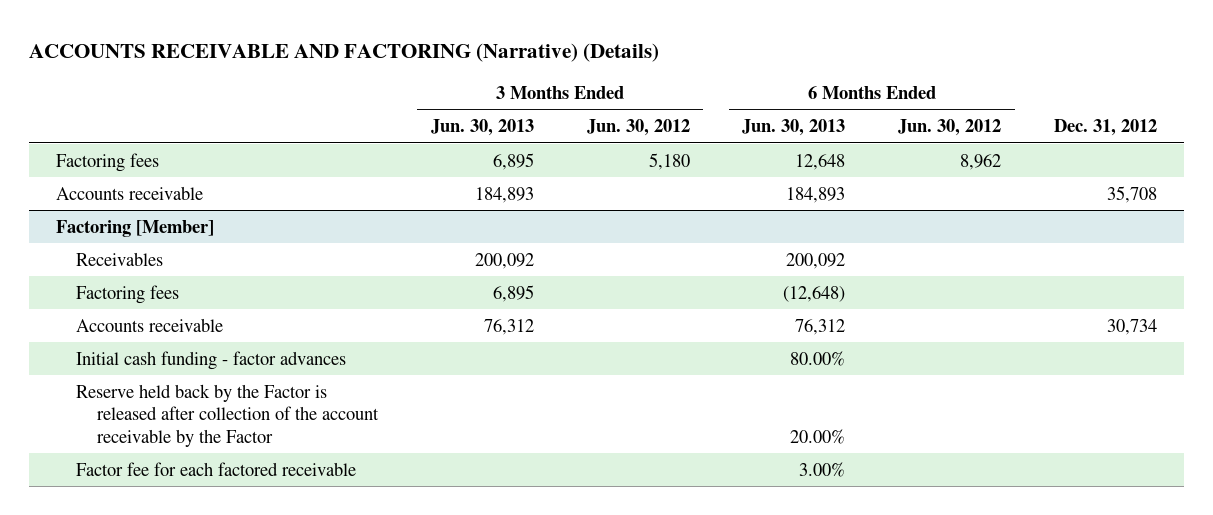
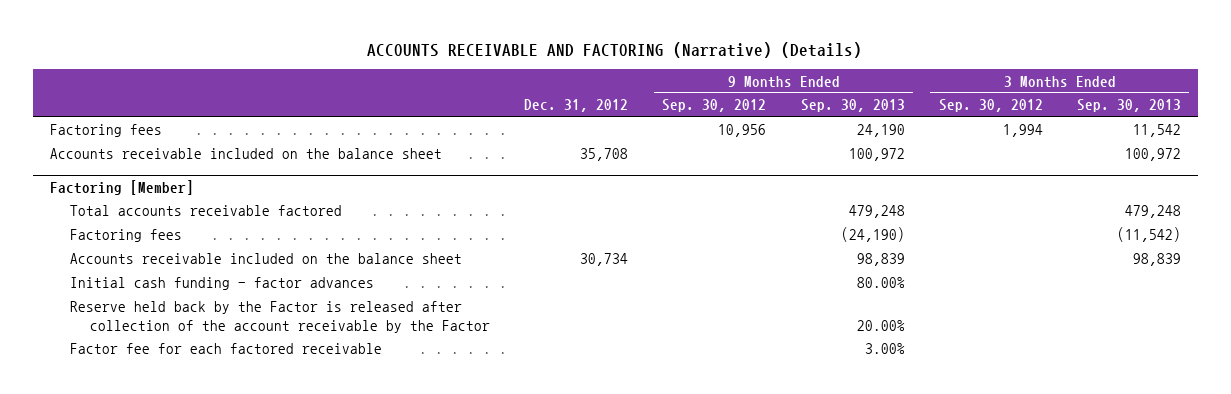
- | 3 Months Ended Jun. 30, 2013 | 3 Months Ended Jun. 30, 2012 | 6 Months Ended Jun. 30, 2013 | 6 Months Ended Jun. 30, 2012 | Dec. 31, 2012
+ | Dec. 31, 2012 | 9 Months Ended Sep. 30, 2012 | 9 Months Ended Sep. 30, 2013 | 3 Months Ended Sep. 30, 2012 | 3 Months Ended Sep. 30, 2013
- Accounts receivable | 184,893 | | 184,893 | | 35,708
+ Accounts receivable included on the balance sheet | 35,708 | | 100,972 | | 100,972
@ Factoring [Member]
- Receivables | 200,092 | | 200,092 | |
+ Total accounts receivable factored | | | 479,248 | | 479,248
- Accounts receivable | 76,312 | | 76,312 | | 30,734
+ Accounts receivable included on the balance sheet | 30,734 | | 98,839 | | 98,839

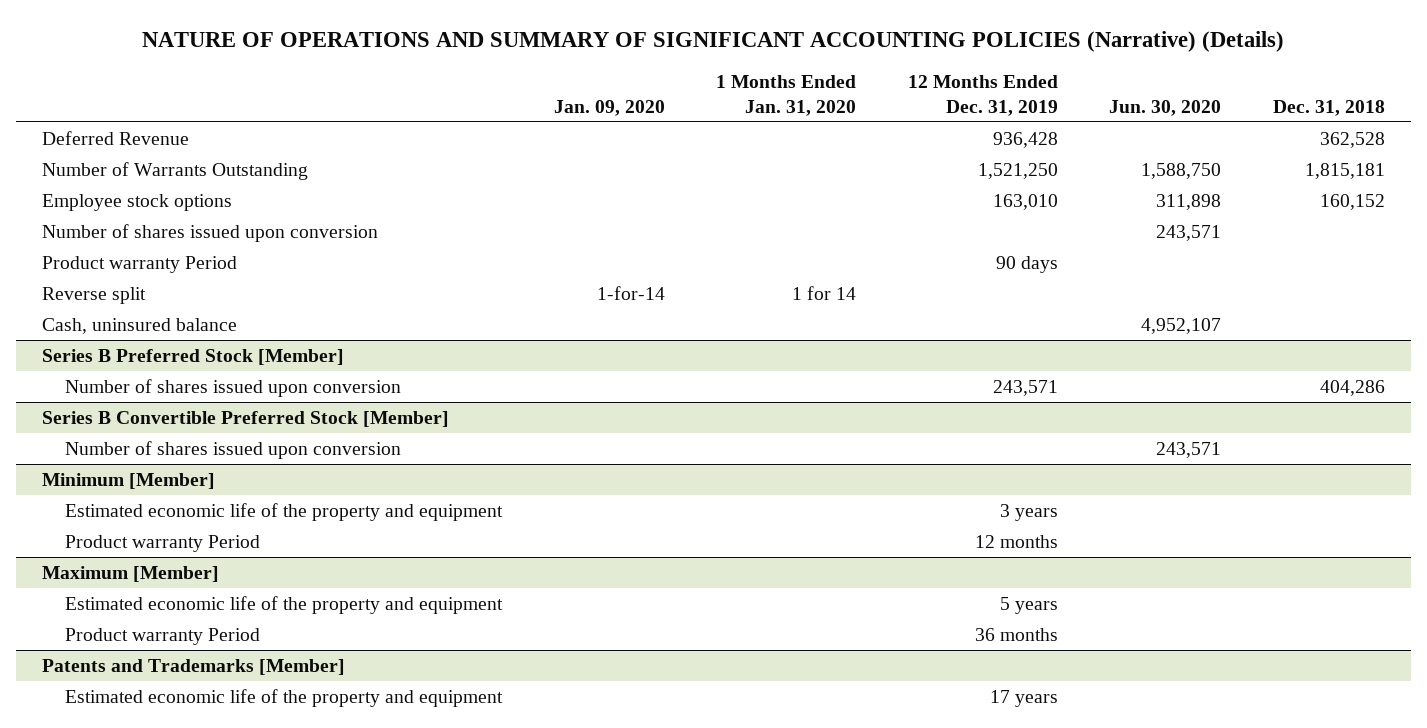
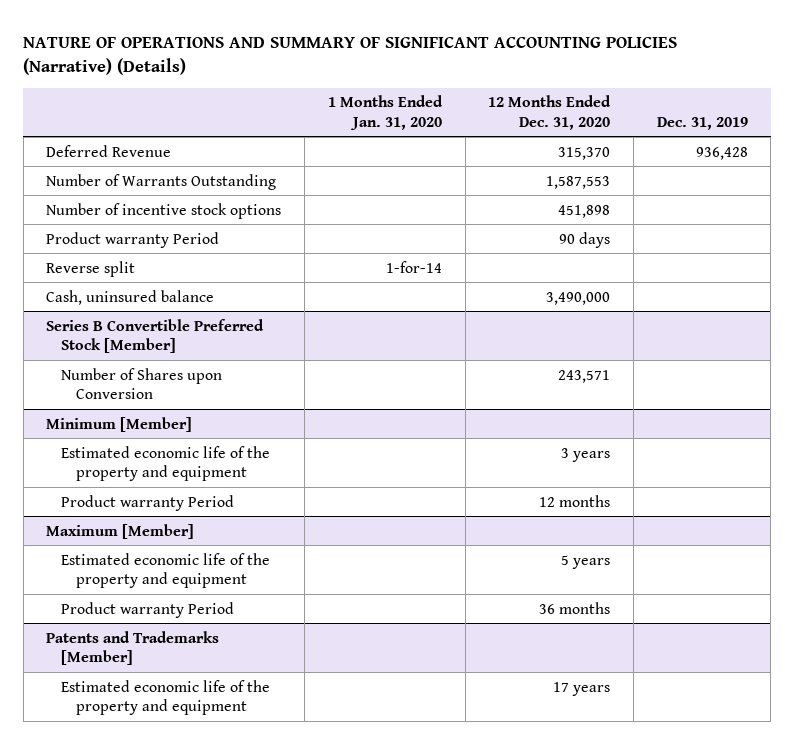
- | Jan. 09, 2020 | 1 Months Ended Jan. 31, 2020 | 12 Months Ended Dec. 31, 2019 | Jun. 30, 2020 | Dec. 31, 2018
+ | 1 Months Ended Jan. 31, 2020 | 12 Months Ended Dec. 31, 2020 | Dec. 31, 2019
- Employee stock options | | | 163,010 | 311,898 | 160,152
- Number of shares issued upon conversion | | | | 243,571 |
+ Number of incentive stock options | | 451,898 |
- Reverse split | 1-for-14 | 1 for 14 | | |
+ Reverse split | 1-for-14 | |
- Series B Preferred Stock [Member]
- Number of shares issued upon conversion | | | 243,571 | | 404,286
@ Series B Convertible Preferred Stock [Member]
- Number of shares issued upon conversion | | | | 243,571 |
+ Number of Shares upon Conversion | | 243,571 |

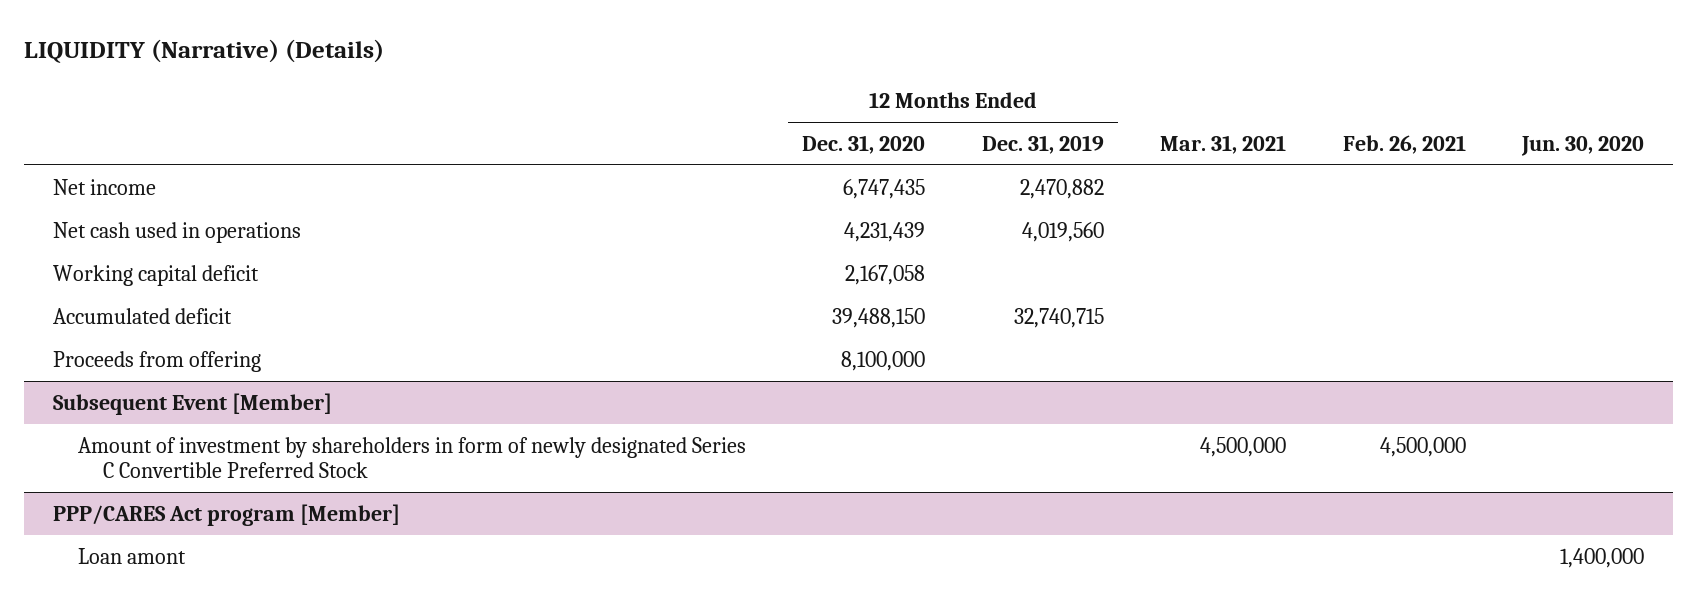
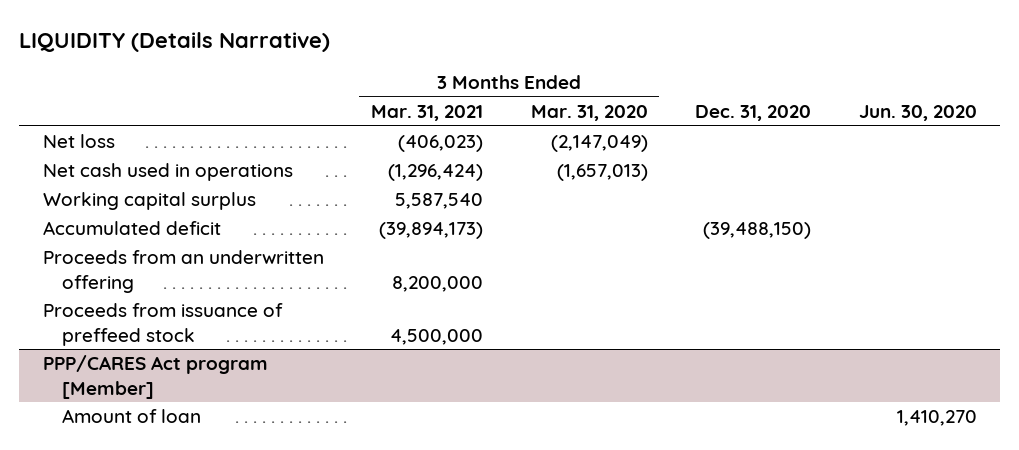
- LIQUIDITY (Narrative) (Details)
+ LIQUIDITY (Details Narrative)
- | 12 Months Ended Dec. 31, 2020 | 12 Months Ended Dec. 31, 2019 | Mar. 31, 2021 | Feb. 26, 2021 | Jun. 30, 2020
+ | 3 Months Ended Mar. 31, 2021 | 3 Months Ended Mar. 31, 2020 | Dec. 31, 2020 | Jun. 30, 2020
- Net income | 6,747,435 | 2,470,882 | | |
+ Net loss | (406,023) | (2,147,049) | |
- Working capital deficit | 2,167,058 | | | |
+ Working capital surplus | 5,587,540 | | |
- Proceeds from offering | 8,100,000 | | | |
- Subsequent Event [Member]
- Amount of investment by shareholders in form of newly designated Series C Convertible Preferred Stock | | | 4,500,000 | 4,500,000 |
+ Proceeds from an underwritten offering | 8,200,000 | | |
+ Proceeds from issuance of preffeed stock | 4,500,000 | | |
@ PPP/CARES Act program [Member]
- Loan amont | | | | | 1,400,000
+ Amount of loan | | | | 1,410,270

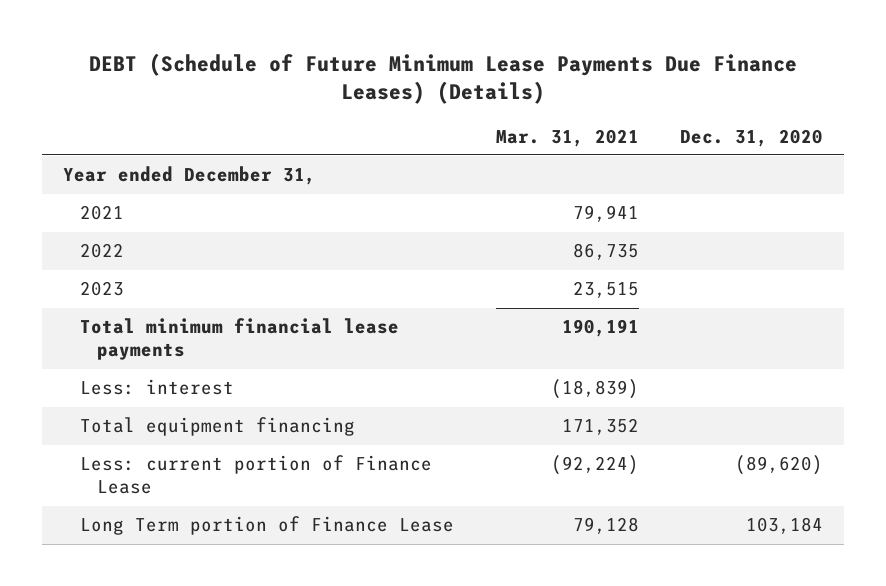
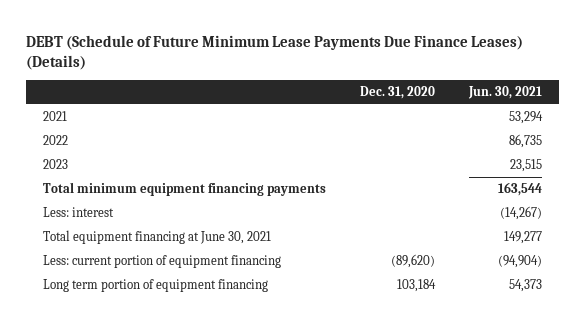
- | Mar. 31, 2021 | Dec. 31, 2020
+ | Dec. 31, 2020 | Jun. 30, 2021
- Year ended December 31,
- Total minimum financial lease payments | 190,191 |
+ Total minimum equipment financing payments | | 163,544
- Total equipment financing | 171,352 |
- Less: current portion of Finance Lease | (92,224) | (89,620)
- Long Term portion of Finance Lease | 79,128 | 103,184
+ Total equipment financing at June 30, 2021 | | 149,277
+ Less: current portion of equipment financing | (89,620) | (94,904)
+ Long term portion of equipment financing | 103,184 | 54,373

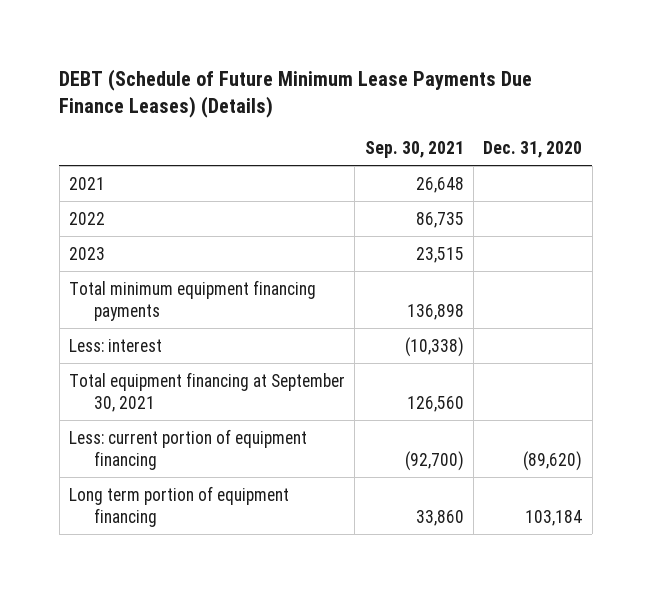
- | Dec. 31, 2020 | Jun. 30, 2021
+ | Sep. 30, 2021 | Dec. 31, 2020
- Total equipment financing at June 30, 2021 | | 149,277
+ Total equipment financing at September 30, 2021 | 126,560 |

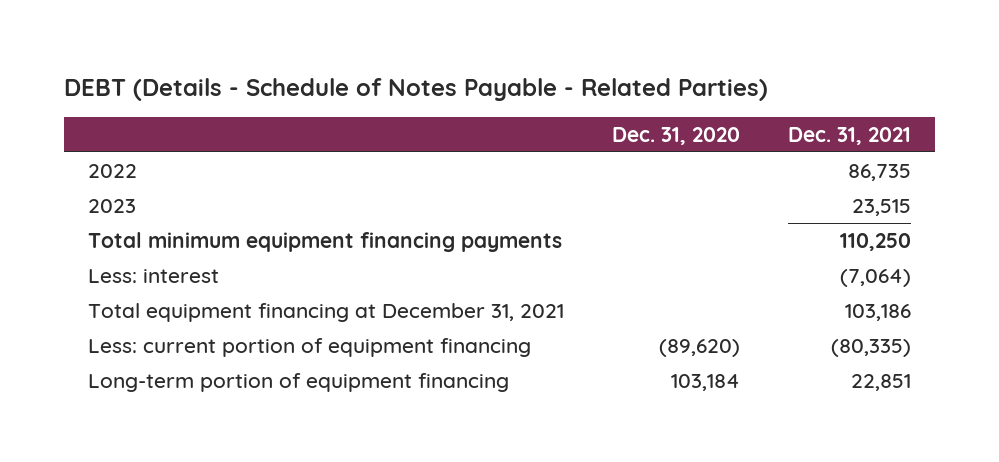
- DEBT (Schedule of Future Minimum Lease Payments Due Finance Leases) (Details)
+ DEBT (Details - Schedule of Notes Payable - Related Parties)
- | Sep. 30, 2021 | Dec. 31, 2020
+ | Dec. 31, 2020 | Dec. 31, 2021
- 2021 | 26,648 |
- Total equipment financing at September 30, 2021 | 126,560 |
+ Total equipment financing at December 31, 2021 | | 103,186
- Long term portion of equipment financing | 33,860 | 103,184
+ Long-term portion of equipment financing | 103,184 | 22,851

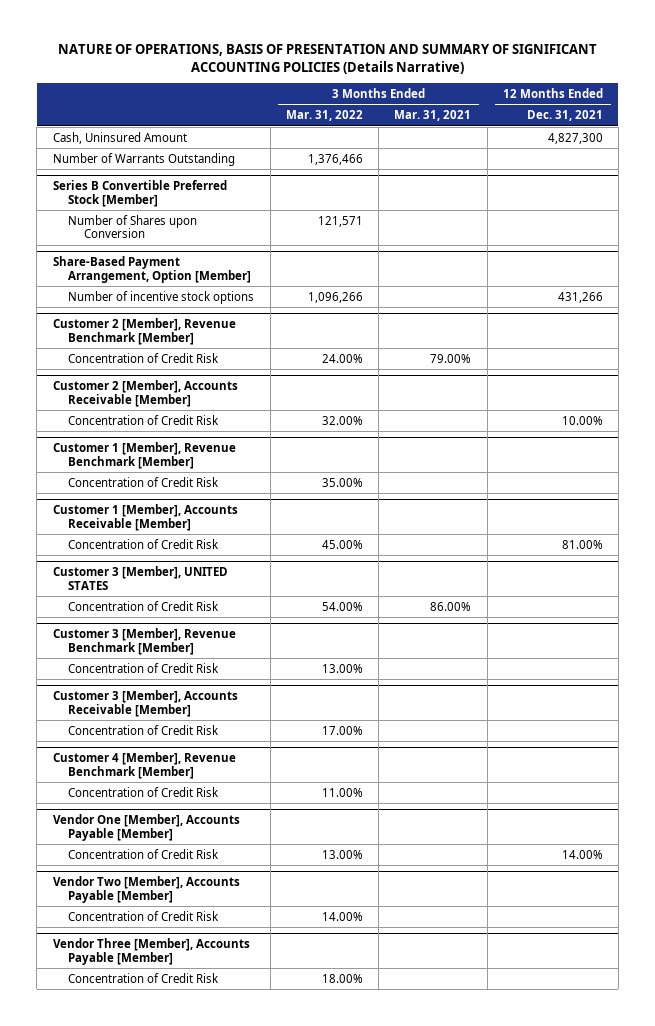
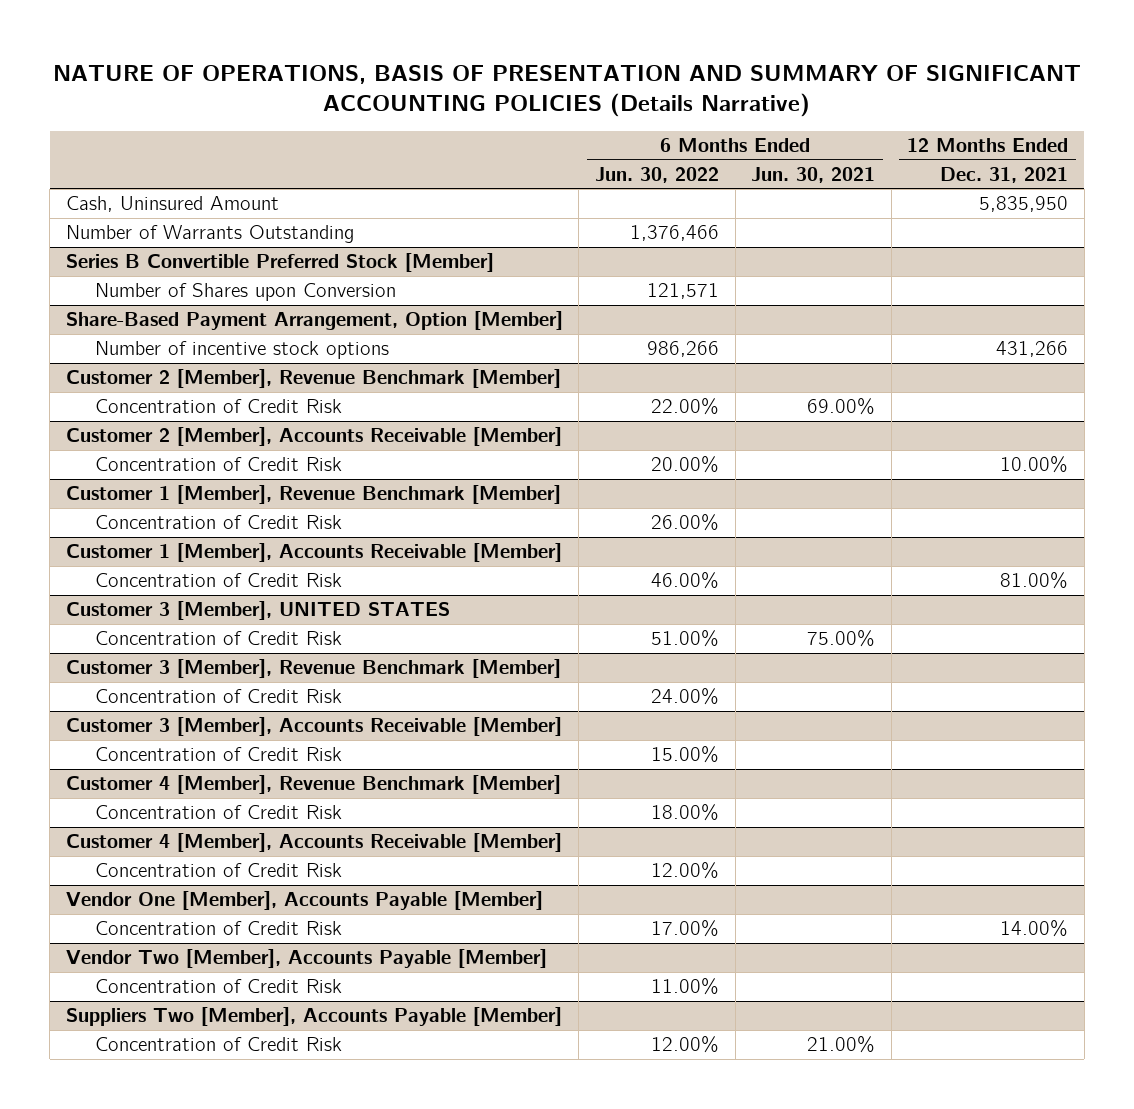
- | 3 Months Ended Mar. 31, 2022 | 3 Months Ended Mar. 31, 2021 | 12 Months Ended Dec. 31, 2021
+ | 6 Months Ended Jun. 30, 2022 | 6 Months Ended Jun. 30, 2021 | 12 Months Ended Dec. 31, 2021
- Cash, Uninsured Amount | | | 4,827,300
+ Cash, Uninsured Amount | | | 5,835,950
+ Customer 4 [Member], Accounts Receivable [Member]
+ Concentration of Credit Risk | 12.00% | |
- Vendor Three [Member], Accounts Payable [Member]
- Concentration of Credit Risk | 18.00% | |
+ Suppliers Two [Member], Accounts Payable [Member]
+ Concentration of Credit Risk | 12.00% | 21.00% |

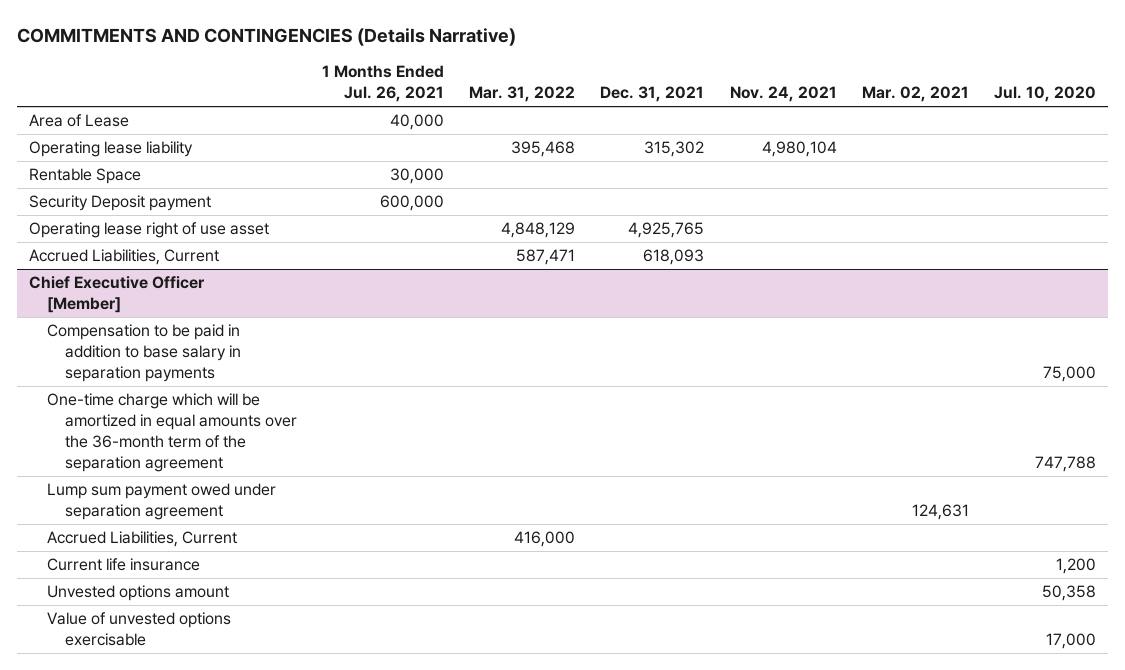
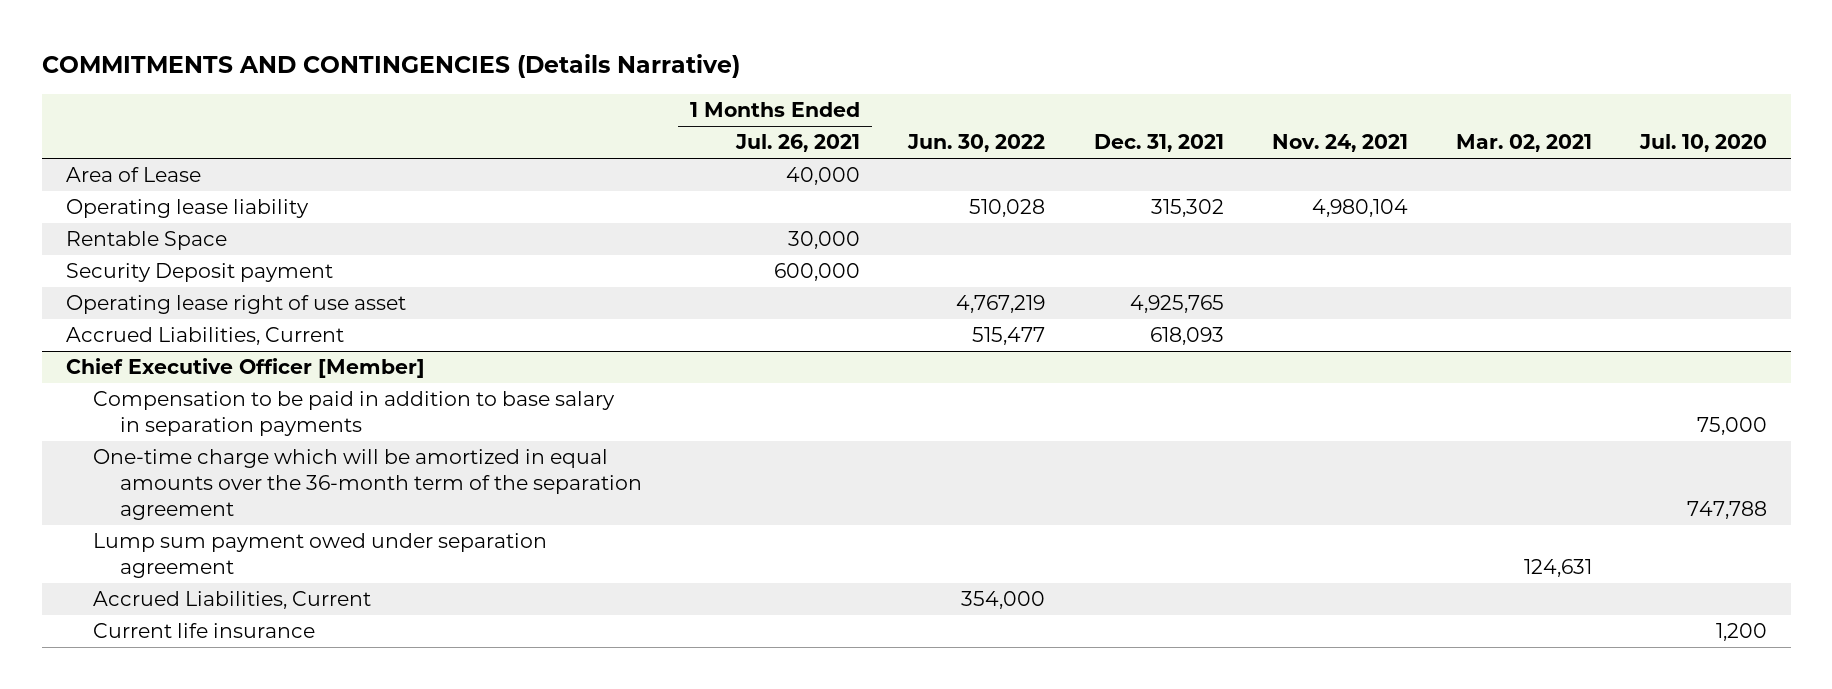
- | 1 Months Ended Jul. 26, 2021 | Mar. 31, 2022 | Dec. 31, 2021 | Nov. 24, 2021 | Mar. 02, 2021 | Jul. 10, 2020
+ | 1 Months Ended Jul. 26, 2021 | Jun. 30, 2022 | Dec. 31, 2021 | Nov. 24, 2021 | Mar. 02, 2021 | Jul. 10, 2020
@ Chief Executive Officer [Member]
- Unvested options amount | | | | | | 50,358
- Value of unvested options exercisable | | | | | | 17,000

